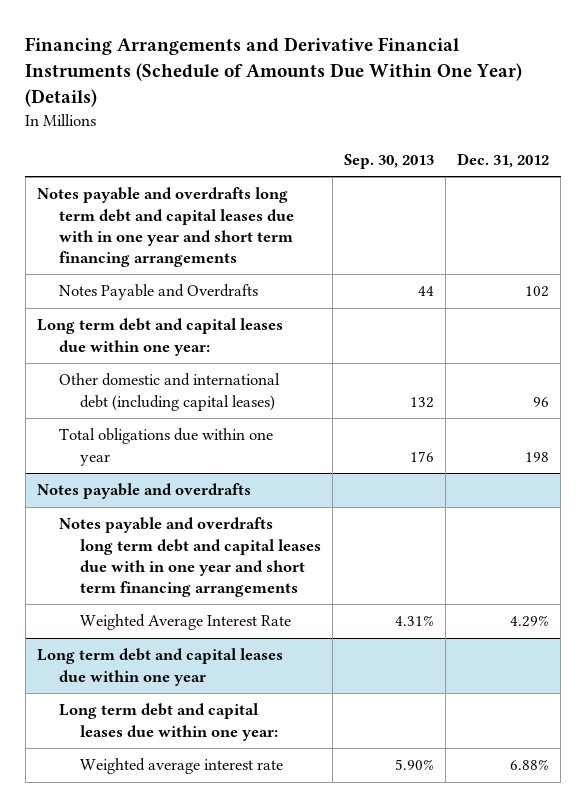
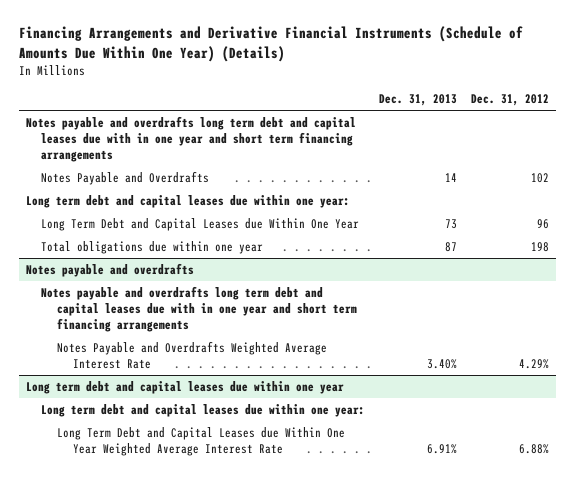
- | Sep. 30, 2013 | Dec. 31, 2012
+ | Dec. 31, 2013 | Dec. 31, 2012
- Other domestic and international debt (including capital leases) | 132 | 96
+ Long Term Debt and Capital Leases due Within One Year | 73 | 96
@ Notes payable and overdrafts
- Weighted Average Interest Rate | 4.31% | 4.29%
+ Notes Payable and Overdrafts Weighted Average Interest Rate | 3.40% | 4.29%
@ Long term debt and capital leases due within one year
- Weighted average interest rate | 5.90% | 6.88%
+ Long Term Debt and Capital Leases due Within One Year Weighted Average Interest Rate | 6.91% | 6.88%

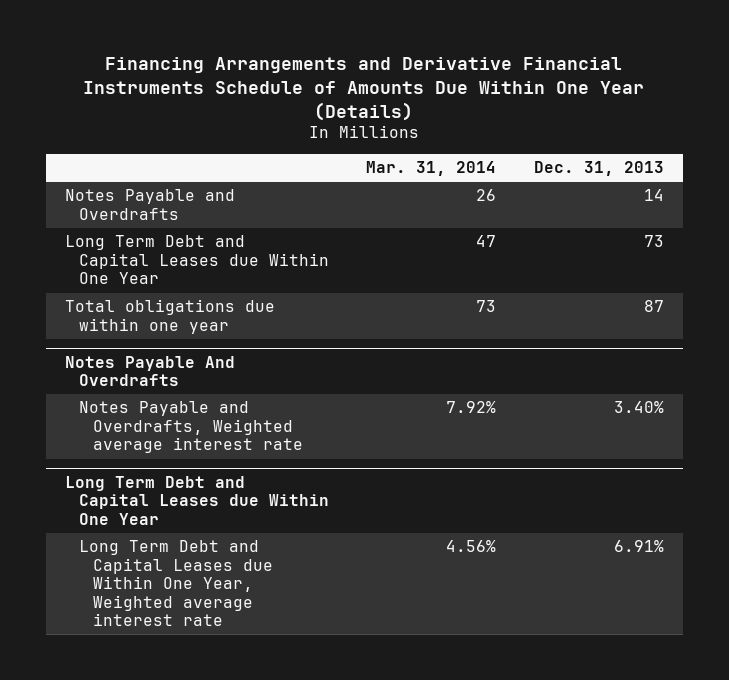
- Financing Arrangements and Derivative Financial Instruments (Schedule of Amounts Due Within One Year) (Details)
+ Financing Arrangements and Derivative Financial Instruments Schedule of Amounts Due Within One Year (Details)
- | Dec. 31, 2013 | Dec. 31, 2012
+ | Mar. 31, 2014 | Dec. 31, 2013
- Notes payable and overdrafts long term debt and capital leases due with in one year and short term financing arrangements
- Long term debt and capital leases due within one year:
- Notes payable and overdrafts
- Notes payable and overdrafts long term debt and capital leases due with in one year and short term financing arrangements
- Notes Payable and Overdrafts Weighted Average Interest Rate | 3.40% | 4.29%
- Long term debt and capital leases due within one year
- Long term debt and capital leases due within one year:
- Long Term Debt and Capital Leases due Within One Year Weighted Average Interest Rate | 6.91% | 6.88%
+ Notes Payable And Overdrafts
+ Notes Payable and Overdrafts, Weighted average interest rate | 7.92% | 3.40%
+ Long Term Debt and Capital Leases due Within One Year
+ Long Term Debt and Capital Leases due Within One Year, Weighted average interest rate | 4.56% | 6.91%

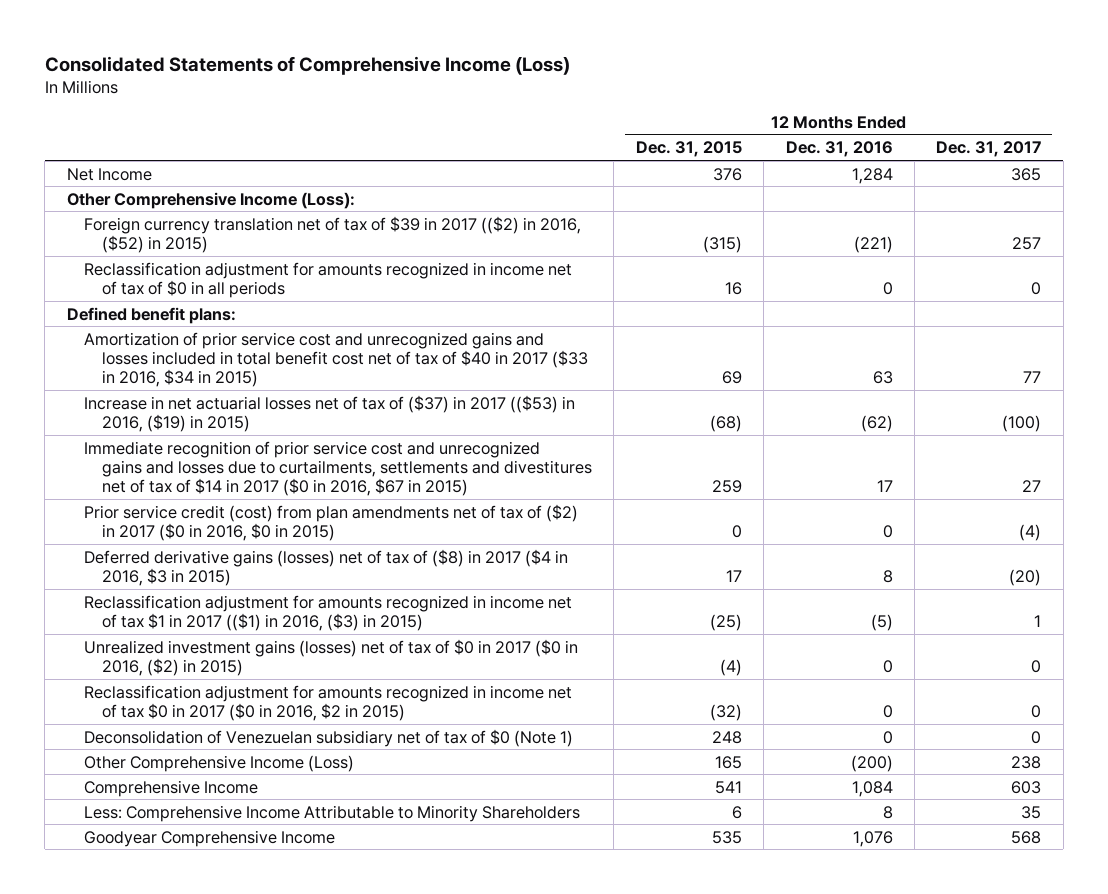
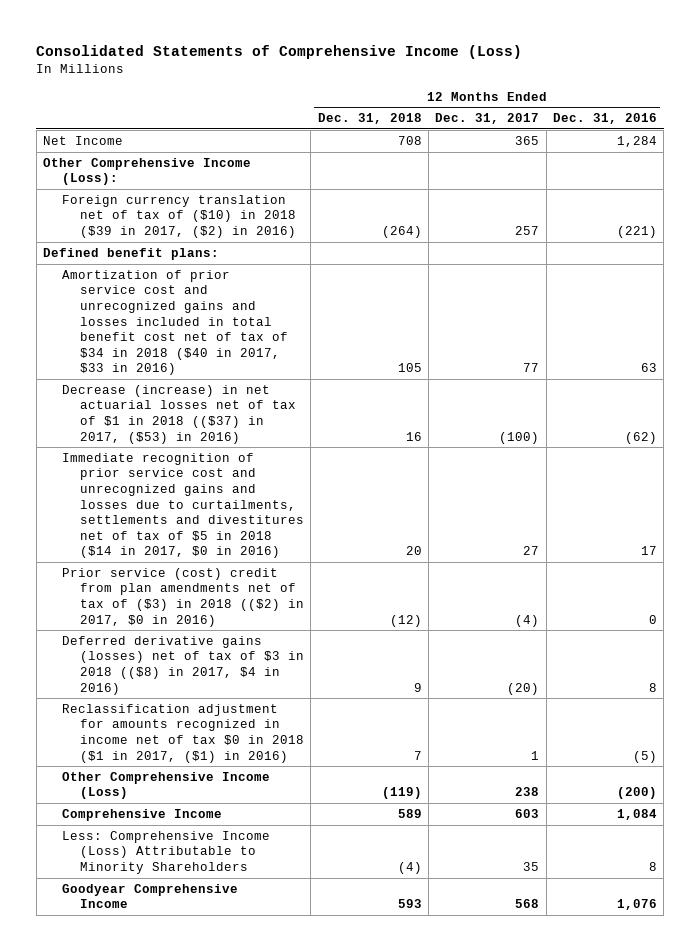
- | 12 Months Ended Dec. 31, 2015 | 12 Months Ended Dec. 31, 2016 | 12 Months Ended Dec. 31, 2017
+ | 12 Months Ended Dec. 31, 2018 | 12 Months Ended Dec. 31, 2017 | 12 Months Ended Dec. 31, 2016
- Foreign currency translation net of tax of $39 in 2017 (($2) in 2016, ($52) in 2015) | (315) | (221) | 257
- Reclassification adjustment for amounts recognized in income net of tax of $0 in all periods | 16 | 0 | 0
+ Foreign currency translation net of tax of ($10) in 2018 ($39 in 2017, ($2) in 2016) | (264) | 257 | (221)
- Amortization of prior service cost and unrecognized gains and losses included in total benefit cost net of tax of $40 in 2017 ($33 in 2016, $34 in 2015) | 69 | 63 | 77
- Increase in net actuarial losses net of tax of ($37) in 2017 (($53) in 2016, ($19) in 2015) | (68) | (62) | (100)
- Immediate recognition of prior service cost and unrecognized gains and losses due to curtailments, settlements and divestitures net of tax of $14 in 2017 ($0 in 2016, $67 in 2015) | 259 | 17 | 27
- Prior service credit (cost) from plan amendments net of tax of ($2) in 2017 ($0 in 2016, $0 in 2015) | 0 | 0 | (4)
- Deferred derivative gains (losses) net of tax of ($8) in 2017 ($4 in 2016, $3 in 2015) | 17 | 8 | (20)
- Reclassification adjustment for amounts recognized in income net of tax $1 in 2017 (($1) in 2016, ($3) in 2015) | (25) | (5) | 1
- Unrealized investment gains (losses) net of tax of $0 in 2017 ($0 in 2016, ($2) in 2015) | (4) | 0 | 0
- Reclassification adjustment for amounts recognized in income net of tax $0 in 2017 ($0 in 2016, $2 in 2015) | (32) | 0 | 0
- Deconsolidation of Venezuelan subsidiary net of tax of $0 (Note 1) | 248 | 0 | 0
+ Amortization of prior service cost and unrecognized gains and losses included in total benefit cost net of tax of $34 in 2018 ($40 in 2017, $33 in 2016) | 105 | 77 | 63
+ Decrease (increase) in net actuarial losses net of tax of $1 in 2018 (($37) in 2017, ($53) in 2016) | 16 | (100) | (62)
+ Immediate recognition of prior service cost and unrecognized gains and losses due to curtailments, settlements and divestitures net of tax of $5 in 2018 ($14 in 2017, $0 in 2016) | 20 | 27 | 17
+ Prior service (cost) credit from plan amendments net of tax of ($3) in 2018 (($2) in 2017, $0 in 2016) | (12) | (4) | 0
+ Deferred derivative gains (losses) net of tax of $3 in 2018 (($8) in 2017, $4 in 2016) | 9 | (20) | 8
+ Reclassification adjustment for amounts recognized in income net of tax $0 in 2018 ($1 in 2017, ($1) in 2016) | 7 | 1 | (5)
- Less: Comprehensive Income Attributable to Minority Shareholders | 6 | 8 | 35
+ Less: Comprehensive Income (Loss) Attributable to Minority Shareholders | (4) | 35 | 8

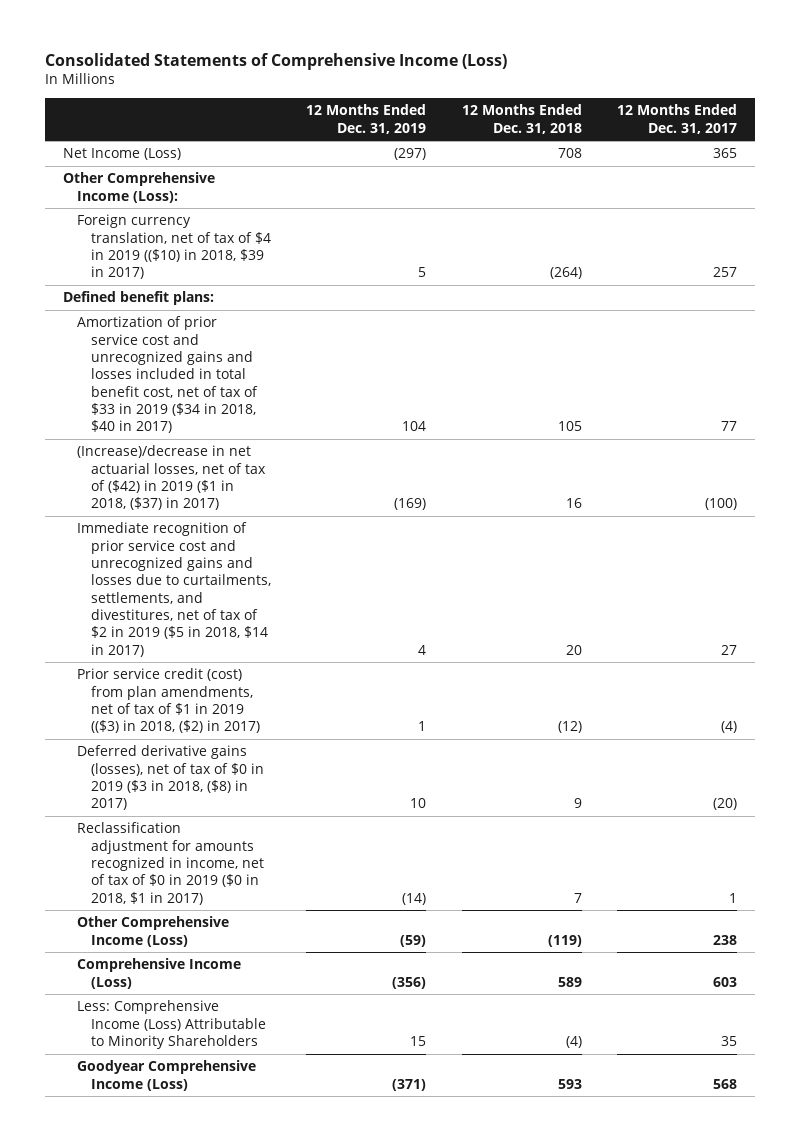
- | 12 Months Ended Dec. 31, 2018 | 12 Months Ended Dec. 31, 2017 | 12 Months Ended Dec. 31, 2016
+ | 12 Months Ended Dec. 31, 2019 | 12 Months Ended Dec. 31, 2018 | 12 Months Ended Dec. 31, 2017
- Net Income | 708 | 365 | 1,284
+ Net Income (Loss) | (297) | 708 | 365
- Foreign currency translation net of tax of ($10) in 2018 ($39 in 2017, ($2) in 2016) | (264) | 257 | (221)
+ Foreign currency translation, net of tax of $4 in 2019 (($10) in 2018, $39 in 2017) | 5 | (264) | 257
- Amortization of prior service cost and unrecognized gains and losses included in total benefit cost net of tax of $34 in 2018 ($40 in 2017, $33 in 2016) | 105 | 77 | 63
- Decrease (increase) in net actuarial losses net of tax of $1 in 2018 (($37) in 2017, ($53) in 2016) | 16 | (100) | (62)
- Immediate recognition of prior service cost and unrecognized gains and losses due to curtailments, settlements and divestitures net of tax of $5 in 2018 ($14 in 2017, $0 in 2016) | 20 | 27 | 17
- Prior service (cost) credit from plan amendments net of tax of ($3) in 2018 (($2) in 2017, $0 in 2016) | (12) | (4) | 0
- Deferred derivative gains (losses) net of tax of $3 in 2018 (($8) in 2017, $4 in 2016) | 9 | (20) | 8
- Reclassification adjustment for amounts recognized in income net of tax $0 in 2018 ($1 in 2017, ($1) in 2016) | 7 | 1 | (5)
+ Amortization of prior service cost and unrecognized gains and losses included in total benefit cost, net of tax of $33 in 2019 ($34 in 2018, $40 in 2017) | 104 | 105 | 77
+ (Increase)/decrease in net actuarial losses, net of tax of ($42) in 2019 ($1 in 2018, ($37) in 2017) | (169) | 16 | (100)
+ Immediate recognition of prior service cost and unrecognized gains and losses due to curtailments, settlements, and divestitures, net of tax of $2 in 2019 ($5 in 2018, $14 in 2017) | 4 | 20 | 27
+ Prior service credit (cost) from plan amendments, net of tax of $1 in 2019 (($3) in 2018, ($2) in 2017) | 1 | (12) | (4)
+ Deferred derivative gains (losses), net of tax of $0 in 2019 ($3 in 2018, ($8) in 2017) | 10 | 9 | (20)
+ Reclassification adjustment for amounts recognized in income, net of tax of $0 in 2019 ($0 in 2018, $1 in 2017) | (14) | 7 | 1
- Comprehensive Income | 589 | 603 | 1,084
+ Comprehensive Income (Loss) | (356) | 589 | 603
- Goodyear Comprehensive Income | 593 | 568 | 1,076
+ Goodyear Comprehensive Income (Loss) | (371) | 593 | 568

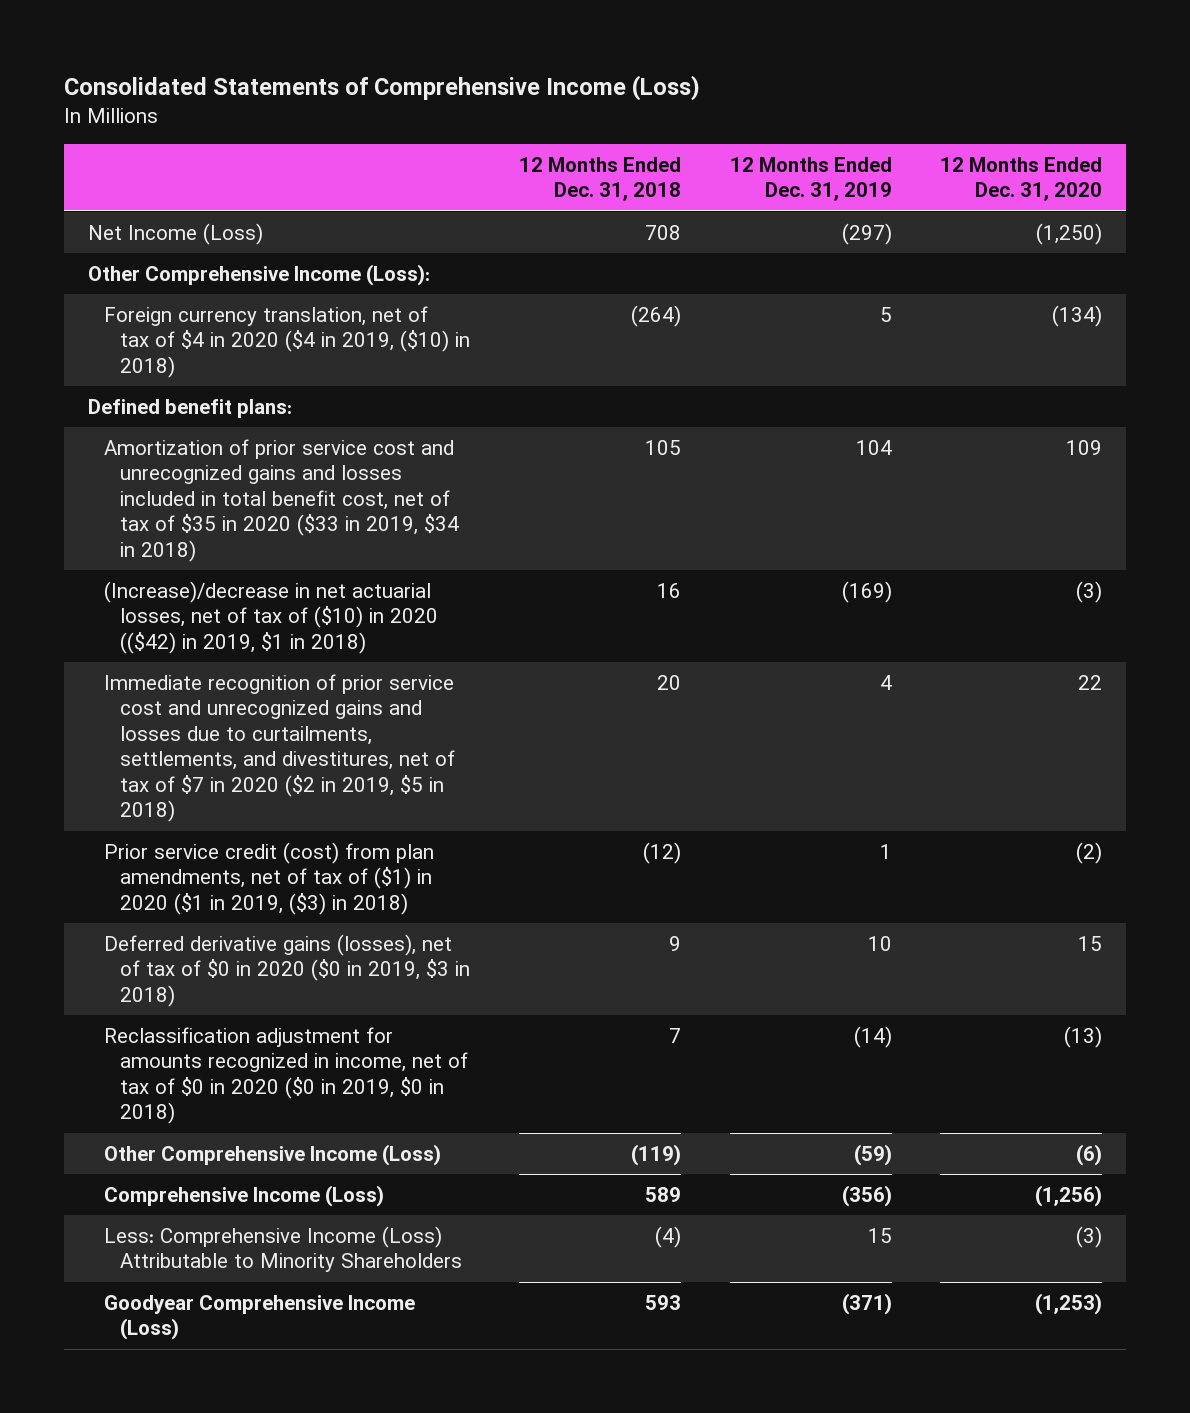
- | 12 Months Ended Dec. 31, 2019 | 12 Months Ended Dec. 31, 2018 | 12 Months Ended Dec. 31, 2017
+ | 12 Months Ended Dec. 31, 2018 | 12 Months Ended Dec. 31, 2019 | 12 Months Ended Dec. 31, 2020
- Foreign currency translation, net of tax of $4 in 2019 (($10) in 2018, $39 in 2017) | 5 | (264) | 257
+ Foreign currency translation, net of tax of $4 in 2020 ($4 in 2019, ($10) in 2018) | (264) | 5 | (134)
- Amortization of prior service cost and unrecognized gains and losses included in total benefit cost, net of tax of $33 in 2019 ($34 in 2018, $40 in 2017) | 104 | 105 | 77
- (Increase)/decrease in net actuarial losses, net of tax of ($42) in 2019 ($1 in 2018, ($37) in 2017) | (169) | 16 | (100)
- Immediate recognition of prior service cost and unrecognized gains and losses due to curtailments, settlements, and divestitures, net of tax of $2 in 2019 ($5 in 2018, $14 in 2017) | 4 | 20 | 27
- Prior service credit (cost) from plan amendments, net of tax of $1 in 2019 (($3) in 2018, ($2) in 2017) | 1 | (12) | (4)
- Deferred derivative gains (losses), net of tax of $0 in 2019 ($3 in 2018, ($8) in 2017) | 10 | 9 | (20)
- Reclassification adjustment for amounts recognized in income, net of tax of $0 in 2019 ($0 in 2018, $1 in 2017) | (14) | 7 | 1
+ Amortization of prior service cost and unrecognized gains and losses included in total benefit cost, net of tax of $35 in 2020 ($33 in 2019, $34 in 2018) | 105 | 104 | 109
+ (Increase)/decrease in net actuarial losses, net of tax of ($10) in 2020 (($42) in 2019, $1 in 2018) | 16 | (169) | (3)
+ Immediate recognition of prior service cost and unrecognized gains and losses due to curtailments, settlements, and divestitures, net of tax of $7 in 2020 ($2 in 2019, $5 in 2018) | 20 | 4 | 22
+ Prior service credit (cost) from plan amendments, net of tax of ($1) in 2020 ($1 in 2019, ($3) in 2018) | (12) | 1 | (2)
+ Deferred derivative gains (losses), net of tax of $0 in 2020 ($0 in 2019, $3 in 2018) | 9 | 10 | 15
+ Reclassification adjustment for amounts recognized in income, net of tax of $0 in 2020 ($0 in 2019, $0 in 2018) | 7 | (14) | (13)

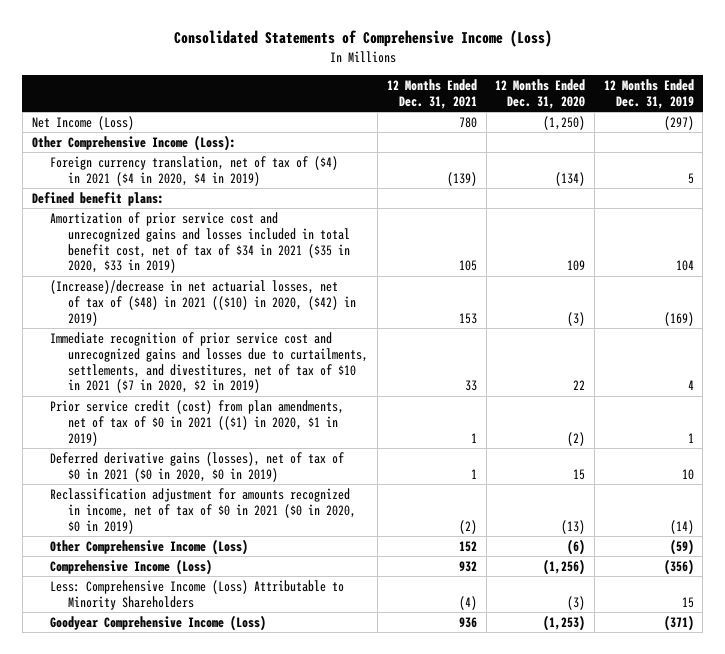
- | 12 Months Ended Dec. 31, 2018 | 12 Months Ended Dec. 31, 2019 | 12 Months Ended Dec. 31, 2020
+ | 12 Months Ended Dec. 31, 2021 | 12 Months Ended Dec. 31, 2020 | 12 Months Ended Dec. 31, 2019
- Foreign currency translation, net of tax of $4 in 2020 ($4 in 2019, ($10) in 2018) | (264) | 5 | (134)
+ Foreign currency translation, net of tax of ($4) in 2021 ($4 in 2020, $4 in 2019) | (139) | (134) | 5
- Amortization of prior service cost and unrecognized gains and losses included in total benefit cost, net of tax of $35 in 2020 ($33 in 2019, $34 in 2018) | 105 | 104 | 109
- (Increase)/decrease in net actuarial losses, net of tax of ($10) in 2020 (($42) in 2019, $1 in 2018) | 16 | (169) | (3)
- Immediate recognition of prior service cost and unrecognized gains and losses due to curtailments, settlements, and divestitures, net of tax of $7 in 2020 ($2 in 2019, $5 in 2018) | 20 | 4 | 22
- Prior service credit (cost) from plan amendments, net of tax of ($1) in 2020 ($1 in 2019, ($3) in 2018) | (12) | 1 | (2)
- Deferred derivative gains (losses), net of tax of $0 in 2020 ($0 in 2019, $3 in 2018) | 9 | 10 | 15
- Reclassification adjustment for amounts recognized in income, net of tax of $0 in 2020 ($0 in 2019, $0 in 2018) | 7 | (14) | (13)
+ Amortization of prior service cost and unrecognized gains and losses included in total benefit cost, net of tax of $34 in 2021 ($35 in 2020, $33 in 2019) | 105 | 109 | 104
+ (Increase)/decrease in net actuarial losses, net of tax of ($48) in 2021 (($10) in 2020, ($42) in 2019) | 153 | (3) | (169)
+ Immediate recognition of prior service cost and unrecognized gains and losses due to curtailments, settlements, and divestitures, net of tax of $10 in 2021 ($7 in 2020, $2 in 2019) | 33 | 22 | 4
+ Prior service credit (cost) from plan amendments, net of tax of $0 in 2021 (($1) in 2020, $1 in 2019) | 1 | (2) | 1
+ Deferred derivative gains (losses), net of tax of $0 in 2021 ($0 in 2020, $0 in 2019) | 1 | 15 | 10
+ Reclassification adjustment for amounts recognized in income, net of tax of $0 in 2021 ($0 in 2020, $0 in 2019) | (2) | (13) | (14)

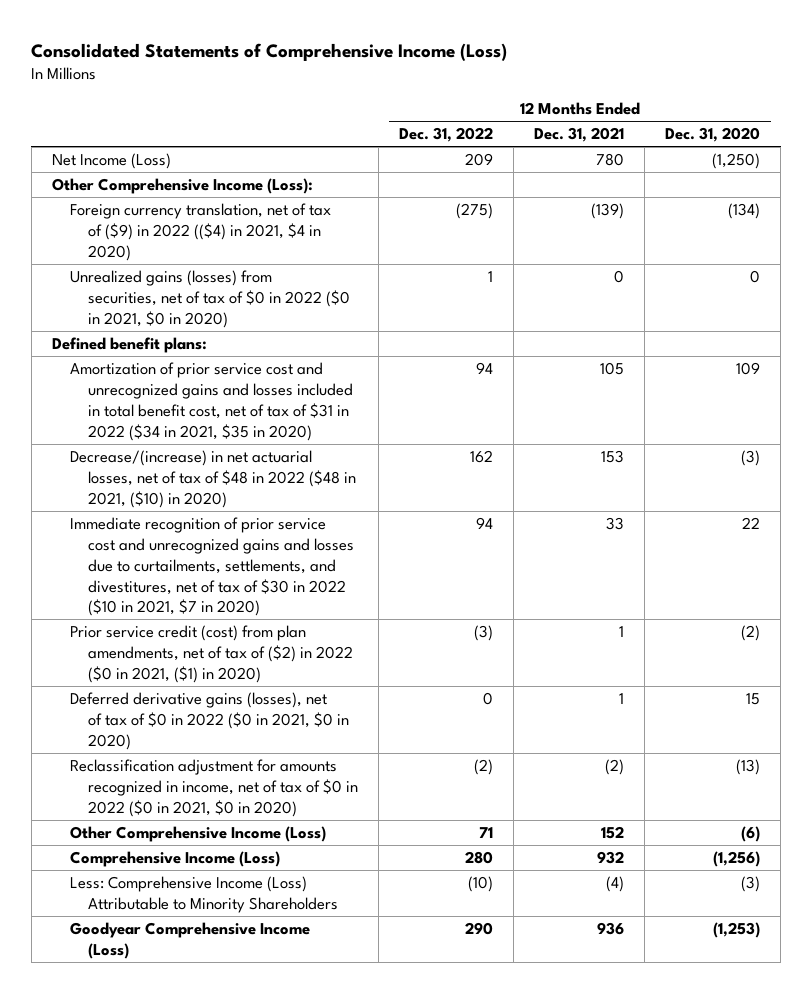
- | 12 Months Ended Dec. 31, 2021 | 12 Months Ended Dec. 31, 2020 | 12 Months Ended Dec. 31, 2019
+ | 12 Months Ended Dec. 31, 2022 | 12 Months Ended Dec. 31, 2021 | 12 Months Ended Dec. 31, 2020
- Foreign currency translation, net of tax of ($4) in 2021 ($4 in 2020, $4 in 2019) | (139) | (134) | 5
+ Foreign currency translation, net of tax of ($9) in 2022 (($4) in 2021, $4 in 2020) | (275) | (139) | (134)
+ Unrealized gains (losses) from securities, net of tax of $0 in 2022 ($0 in 2021, $0 in 2020) | 1 | 0 | 0
- Amortization of prior service cost and unrecognized gains and losses included in total benefit cost, net of tax of $34 in 2021 ($35 in 2020, $33 in 2019) | 105 | 109 | 104
- (Increase)/decrease in net actuarial losses, net of tax of ($48) in 2021 (($10) in 2020, ($42) in 2019) | 153 | (3) | (169)
- Immediate recognition of prior service cost and unrecognized gains and losses due to curtailments, settlements, and divestitures, net of tax of $10 in 2021 ($7 in 2020, $2 in 2019) | 33 | 22 | 4
- Prior service credit (cost) from plan amendments, net of tax of $0 in 2021 (($1) in 2020, $1 in 2019) | 1 | (2) | 1
- Deferred derivative gains (losses), net of tax of $0 in 2021 ($0 in 2020, $0 in 2019) | 1 | 15 | 10
- Reclassification adjustment for amounts recognized in income, net of tax of $0 in 2021 ($0 in 2020, $0 in 2019) | (2) | (13) | (14)
+ Amortization of prior service cost and unrecognized gains and losses included in total benefit cost, net of tax of $31 in 2022 ($34 in 2021, $35 in 2020) | 94 | 105 | 109
+ Decrease/(increase) in net actuarial losses, net of tax of $48 in 2022 ($48 in 2021, ($10) in 2020) | 162 | 153 | (3)
+ Immediate recognition of prior service cost and unrecognized gains and losses due to curtailments, settlements, and divestitures, net of tax of $30 in 2022 ($10 in 2021, $7 in 2020) | 94 | 33 | 22
+ Prior service credit (cost) from plan amendments, net of tax of ($2) in 2022 ($0 in 2021, ($1) in 2020) | (3) | 1 | (2)
+ Deferred derivative gains (losses), net of tax of $0 in 2022 ($0 in 2021, $0 in 2020) | 0 | 1 | 15
+ Reclassification adjustment for amounts recognized in income, net of tax of $0 in 2022 ($0 in 2021, $0 in 2020) | (2) | (2) | (13)

